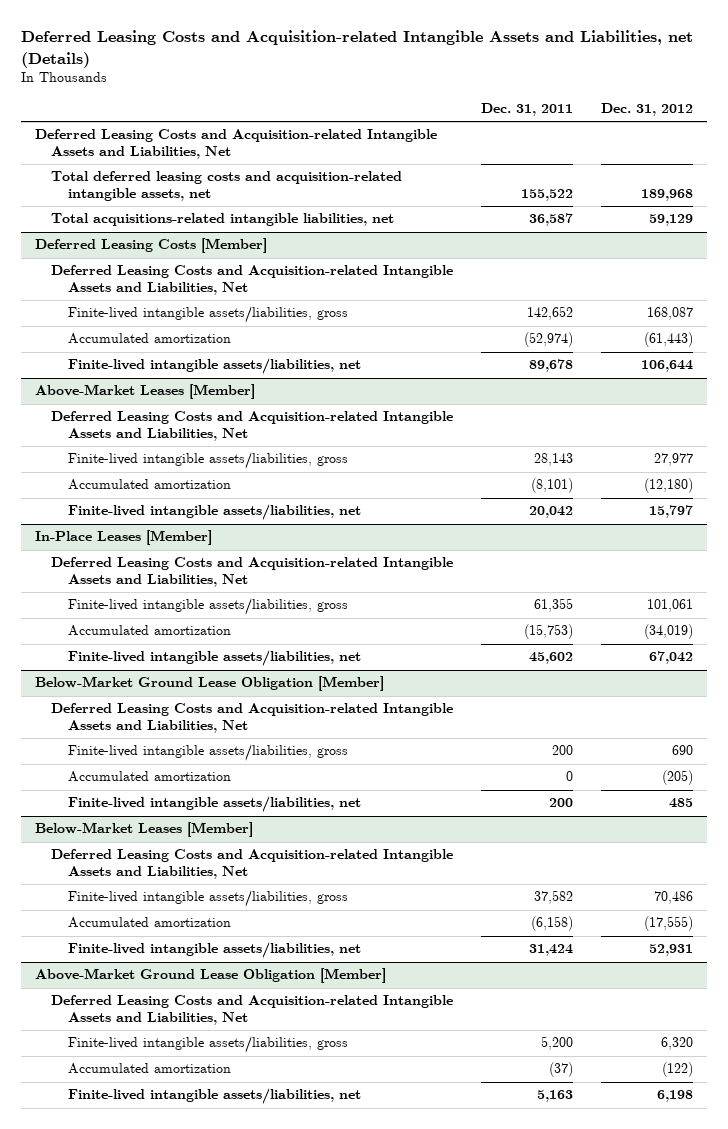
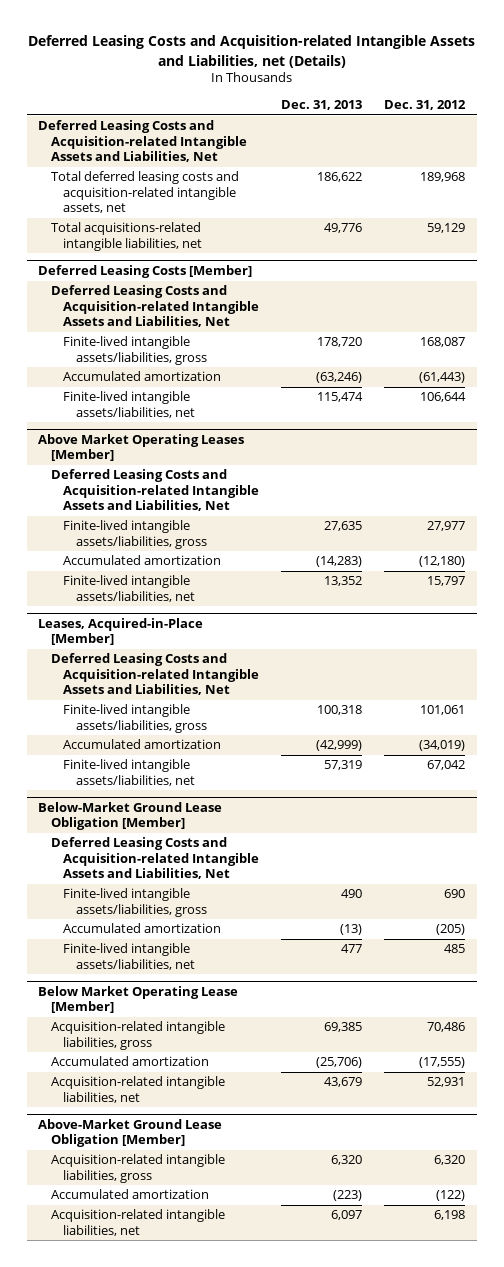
- | Dec. 31, 2011 | Dec. 31, 2012
+ | Dec. 31, 2013 | Dec. 31, 2012
- Above-Market Leases [Member]
+ Above Market Operating Leases [Member]
- In-Place Leases [Member]
+ Leases, Acquired-in-Place [Member]
- Below-Market Leases [Member]
- Deferred Leasing Costs and Acquisition-related Intangible Assets and Liabilities, Net
- Finite-lived intangible assets/liabilities, gross | 37,582 | 70,486
+ Below Market Operating Lease [Member]
+ Acquisition-related intangible liabilities, gross | 69,385 | 70,486
- Finite-lived intangible assets/liabilities, net | 31,424 | 52,931
+ Acquisition-related intangible liabilities, net | 43,679 | 52,931
@ Above-Market Ground Lease Obligation [Member]
- Deferred Leasing Costs and Acquisition-related Intangible Assets and Liabilities, Net
- Finite-lived intangible assets/liabilities, gross | 5,200 | 6,320
+ Acquisition-related intangible liabilities, gross | 6,320 | 6,320
- Finite-lived intangible assets/liabilities, net | 5,163 | 6,198
+ Acquisition-related intangible liabilities, net | 6,097 | 6,198

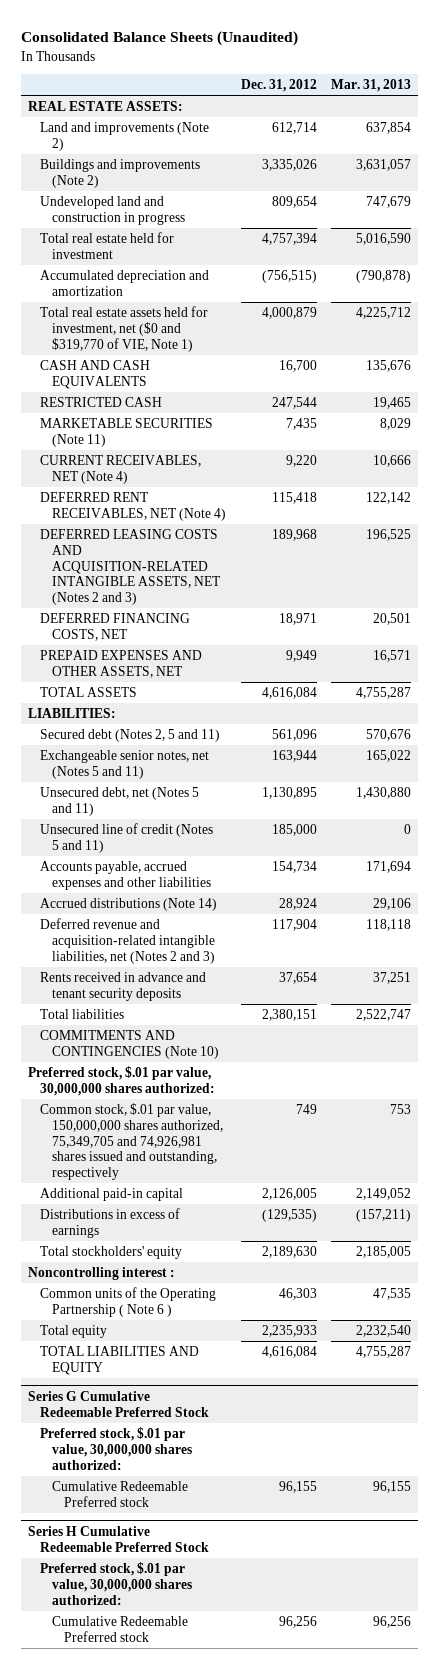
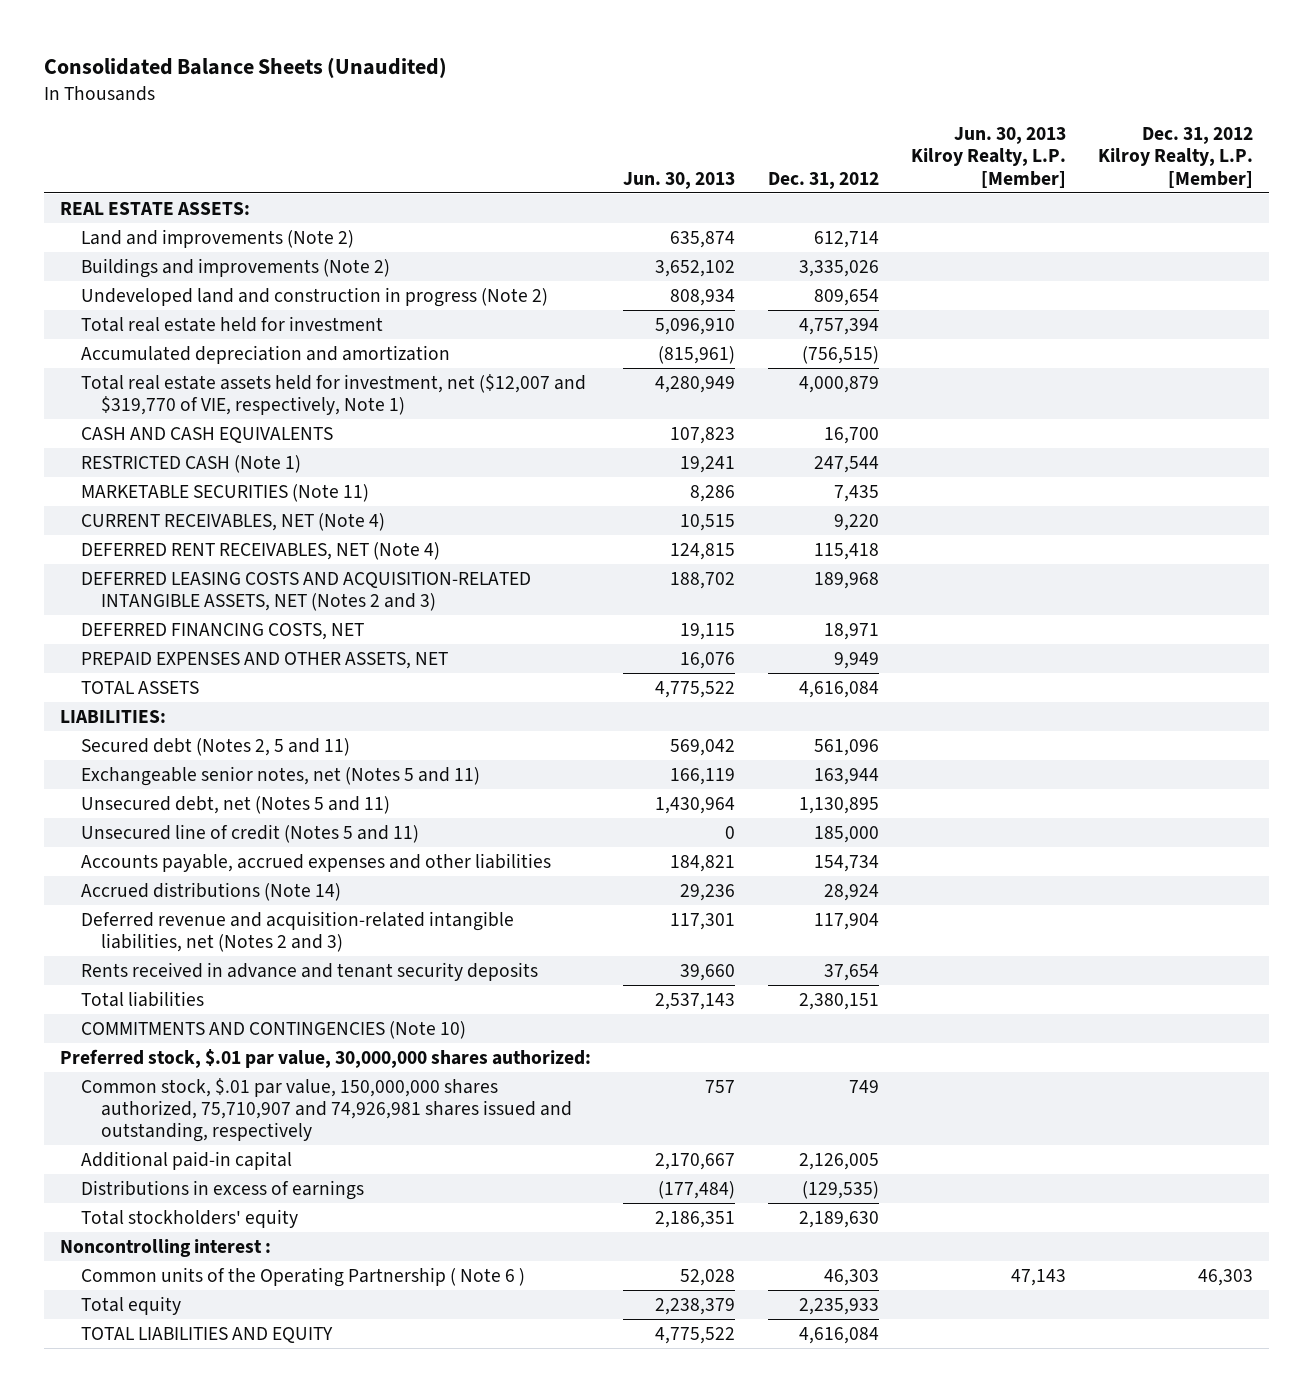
- | Dec. 31, 2012 | Mar. 31, 2013
+ | Jun. 30, 2013 | Dec. 31, 2012 | Jun. 30, 2013 Kilroy Realty, L.P. [Member] | Dec. 31, 2012 Kilroy Realty, L.P. [Member]
- Undeveloped land and construction in progress | 809,654 | 747,679
+ Undeveloped land and construction in progress (Note 2) | 808,934 | 809,654 | |
- Total real estate assets held for investment, net ($0 and $319,770 of VIE, Note 1) | 4,000,879 | 4,225,712
+ Total real estate assets held for investment, net ($12,007 and $319,770 of VIE, respectively, Note 1) | 4,280,949 | 4,000,879 | |
- RESTRICTED CASH | 247,544 | 19,465
+ RESTRICTED CASH (Note 1) | 19,241 | 247,544 | |
- Common stock, $.01 par value, 150,000,000 shares authorized, 75,349,705 and 74,926,981 shares issued and outstanding, respectively | 749 | 753
+ Common stock, $.01 par value, 150,000,000 shares authorized, 75,710,907 and 74,926,981 shares issued and outstanding, respectively | 757 | 749 | |
- Series G Cumulative Redeemable Preferred Stock
- Preferred stock, $.01 par value, 30,000,000 shares authorized:
- Cumulative Redeemable Preferred stock | 96,155 | 96,155
- Series H Cumulative Redeemable Preferred Stock
- Preferred stock, $.01 par value, 30,000,000 shares authorized:
- Cumulative Redeemable Preferred stock | 96,256 | 96,256

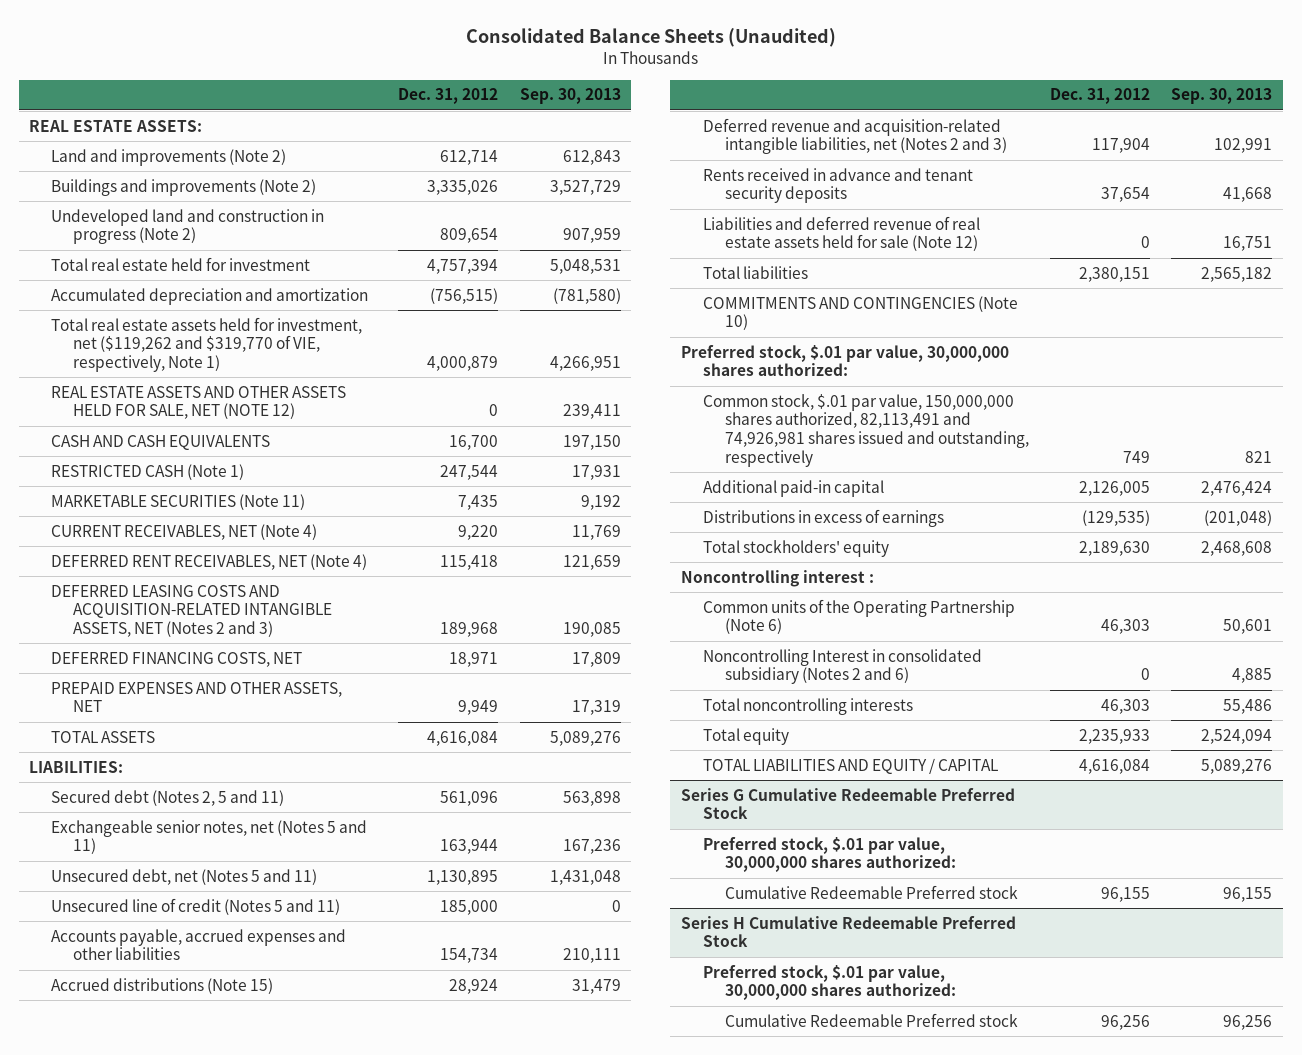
- | Jun. 30, 2013 | Dec. 31, 2012 | Jun. 30, 2013 Kilroy Realty, L.P. [Member] | Dec. 31, 2012 Kilroy Realty, L.P. [Member]
+ | Dec. 31, 2012 | Sep. 30, 2013
- Total real estate assets held for investment, net ($12,007 and $319,770 of VIE, respectively, Note 1) | 4,280,949 | 4,000,879 | |
+ Total real estate assets held for investment, net ($119,262 and $319,770 of VIE, respectively, Note 1) | 4,000,879 | 4,266,951
+ REAL ESTATE ASSETS AND OTHER ASSETS HELD FOR SALE, NET (NOTE 12) | 0 | 239,411
- Accrued distributions (Note 14) | 29,236 | 28,924 | |
+ Accrued distributions (Note 15) | 28,924 | 31,479
+ Liabilities and deferred revenue of real estate assets held for sale (Note 12) | 0 | 16,751
- Common stock, $.01 par value, 150,000,000 shares authorized, 75,710,907 and 74,926,981 shares issued and outstanding, respectively | 757 | 749 | |
+ Common stock, $.01 par value, 150,000,000 shares authorized, 82,113,491 and 74,926,981 shares issued and outstanding, respectively | 749 | 821
- Common units of the Operating Partnership ( Note 6 ) | 52,028 | 46,303 | 47,143 | 46,303
+ Common units of the Operating Partnership (Note 6) | 46,303 | 50,601
+ Noncontrolling Interest in consolidated subsidiary (Notes 2 and 6) | 0 | 4,885
+ Total noncontrolling interests | 46,303 | 55,486
- TOTAL LIABILITIES AND EQUITY | 4,775,522 | 4,616,084 | |
+ TOTAL LIABILITIES AND EQUITY / CAPITAL | 4,616,084 | 5,089,276
+ Series G Cumulative Redeemable Preferred Stock
+ Preferred stock, $.01 par value, 30,000,000 shares authorized:
+ Cumulative Redeemable Preferred stock | 96,155 | 96,155
+ Series H Cumulative Redeemable Preferred Stock
+ Preferred stock, $.01 par value, 30,000,000 shares authorized:
+ Cumulative Redeemable Preferred stock | 96,256 | 96,256

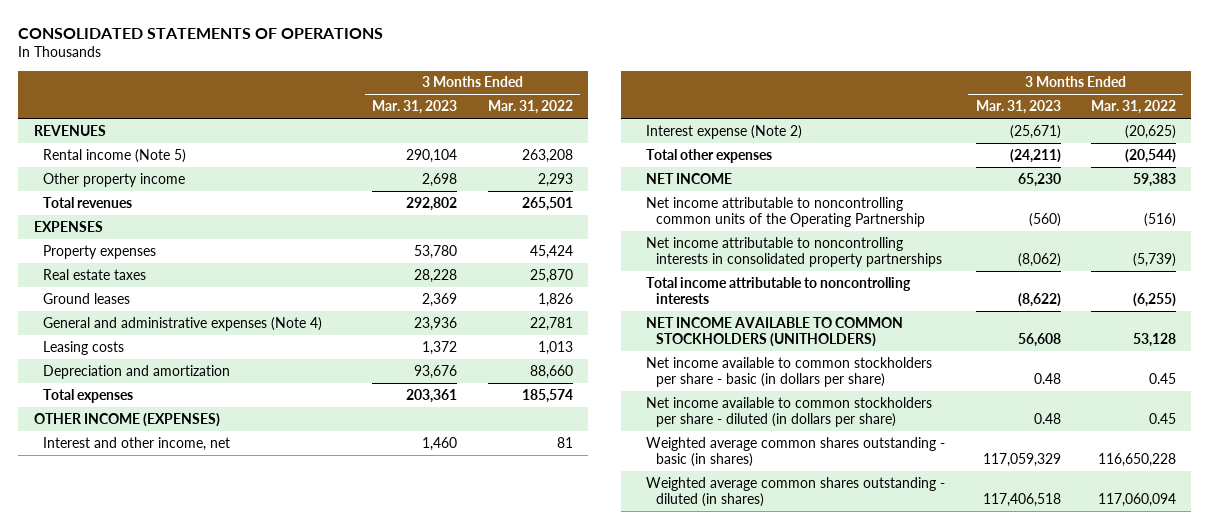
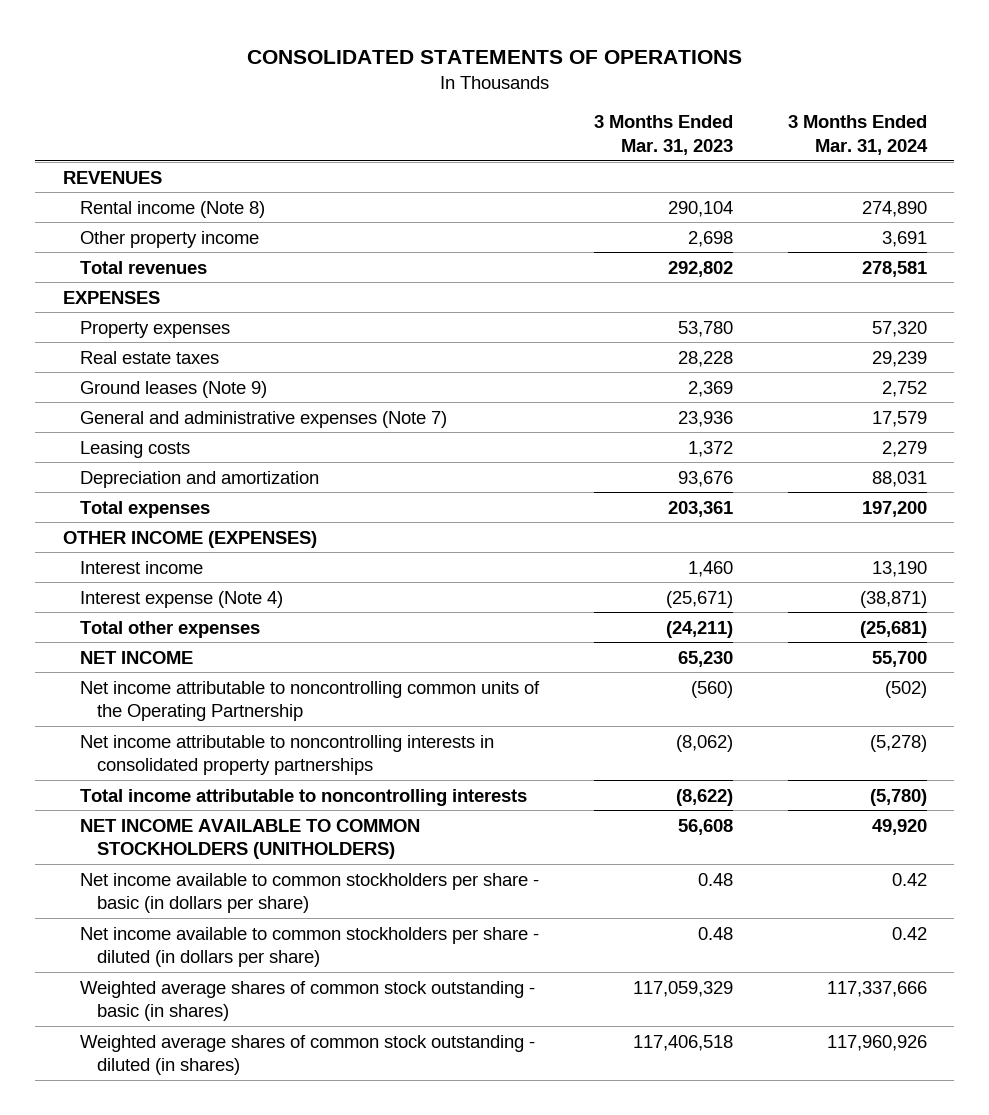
- | 3 Months Ended Mar. 31, 2023 | 3 Months Ended Mar. 31, 2022
+ | 3 Months Ended Mar. 31, 2023 | 3 Months Ended Mar. 31, 2024
- Rental income (Note 5) | 290,104 | 263,208
+ Rental income (Note 8) | 290,104 | 274,890
- Ground leases | 2,369 | 1,826
- General and administrative expenses (Note 4) | 23,936 | 22,781
+ Ground leases (Note 9) | 2,369 | 2,752
+ General and administrative expenses (Note 7) | 23,936 | 17,579
- Interest and other income, net | 1,460 | 81
- Interest expense (Note 2) | (25,671) | (20,625)
+ Interest income | 1,460 | 13,190
+ Interest expense (Note 4) | (25,671) | (38,871)
- Weighted average common shares outstanding - basic (in shares) | 117,059,329 | 116,650,228
- Weighted average common shares outstanding - diluted (in shares) | 117,406,518 | 117,060,094
+ Weighted average shares of common stock outstanding - basic (in shares) | 117,059,329 | 117,337,666
+ Weighted average shares of common stock outstanding - diluted (in shares) | 117,406,518 | 117,960,926

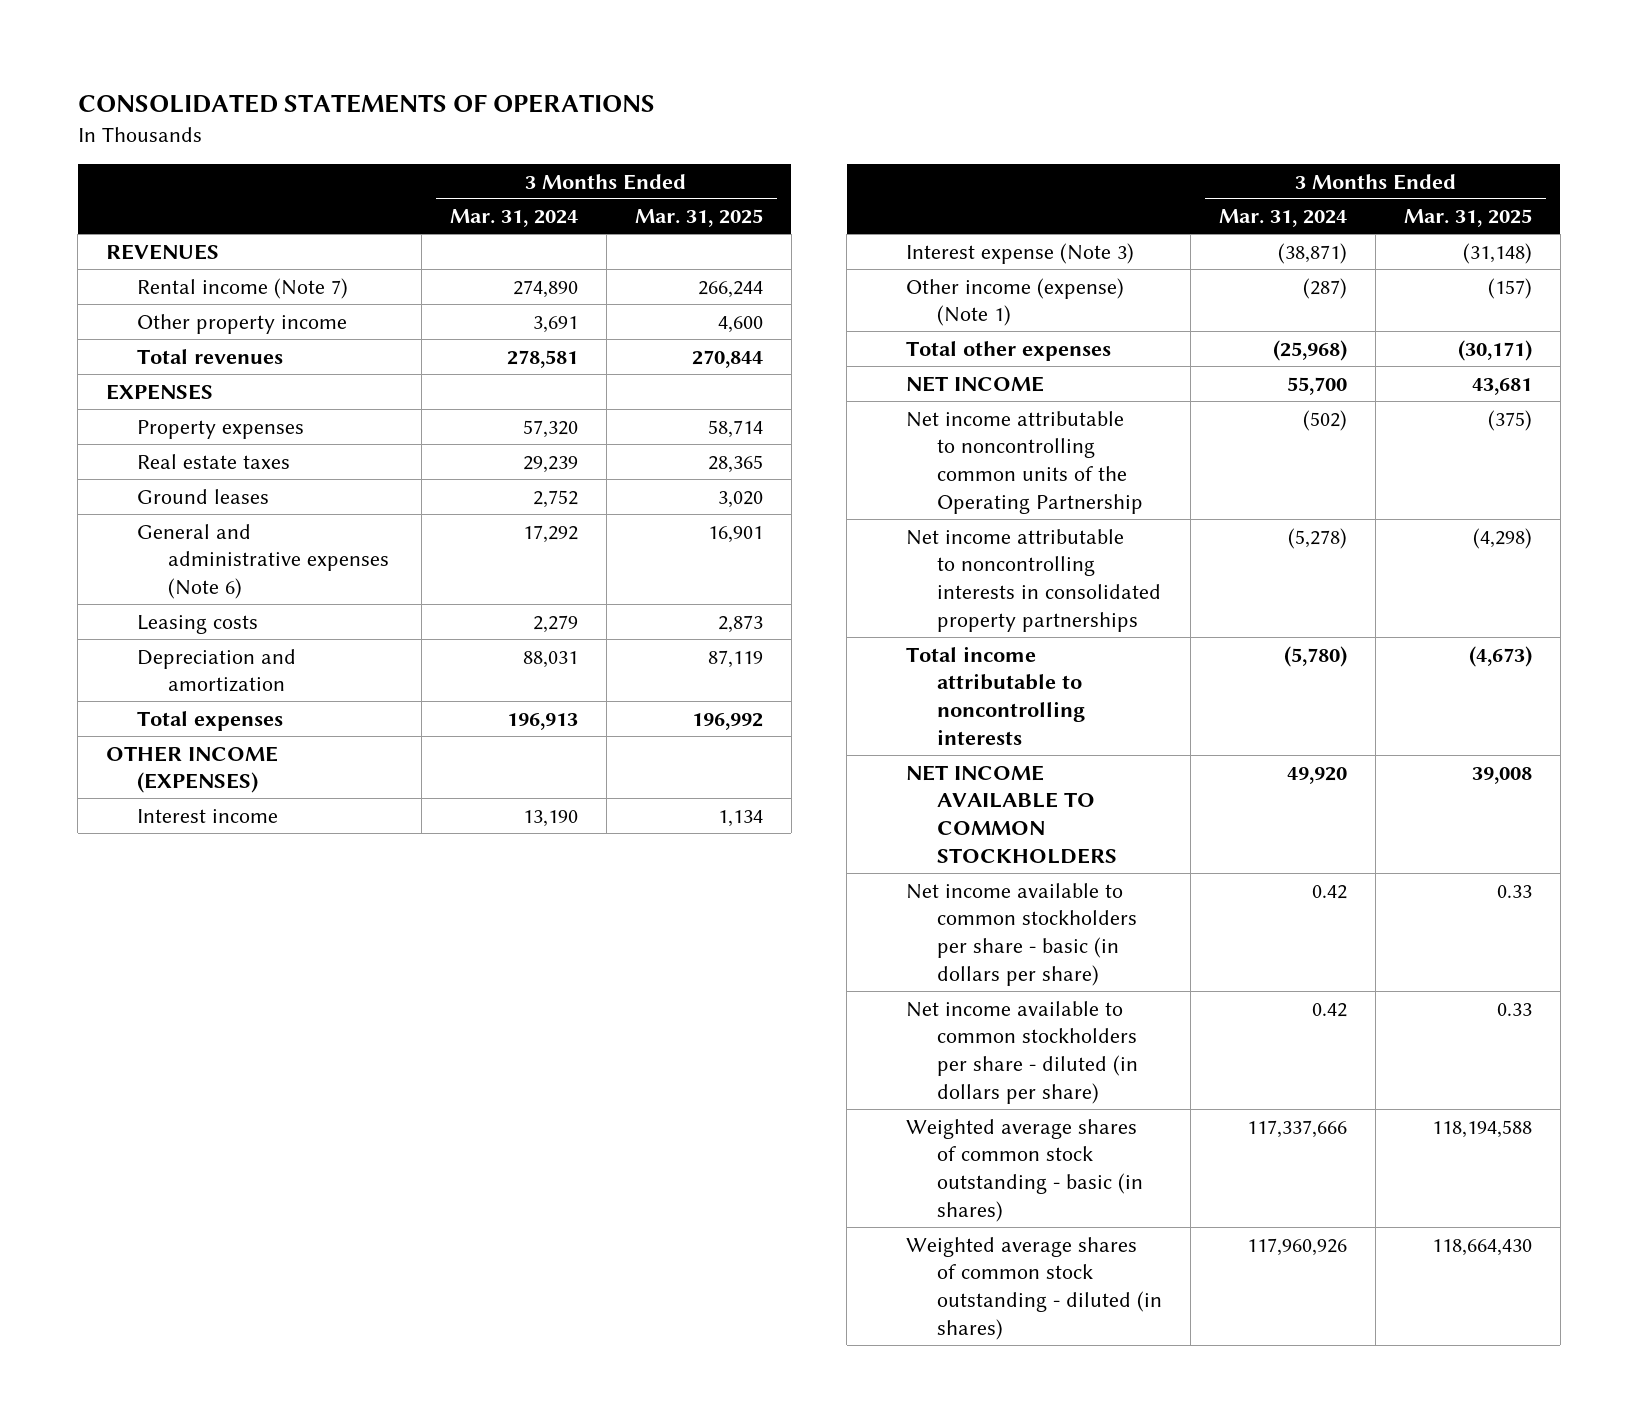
- | 3 Months Ended Mar. 31, 2023 | 3 Months Ended Mar. 31, 2024
+ | 3 Months Ended Mar. 31, 2024 | 3 Months Ended Mar. 31, 2025
- Rental income (Note 8) | 290,104 | 274,890
+ Rental income (Note 7) | 274,890 | 266,244
- Ground leases (Note 9) | 2,369 | 2,752
- General and administrative expenses (Note 7) | 23,936 | 17,579
+ Ground leases | 2,752 | 3,020
+ General and administrative expenses (Note 6) | 17,292 | 16,901
- Total expenses | 203,361 | 197,200
+ Total expenses | 196,913 | 196,992
- Interest expense (Note 4) | (25,671) | (38,871)
- Total other expenses | (24,211) | (25,681)
+ Interest expense (Note 3) | (38,871) | (31,148)
+ Other income (expense) (Note 1) | (287) | (157)
+ Total other expenses | (25,968) | (30,171)
- NET INCOME AVAILABLE TO COMMON STOCKHOLDERS (UNITHOLDERS) | 56,608 | 49,920
+ NET INCOME AVAILABLE TO COMMON STOCKHOLDERS | 49,920 | 39,008

